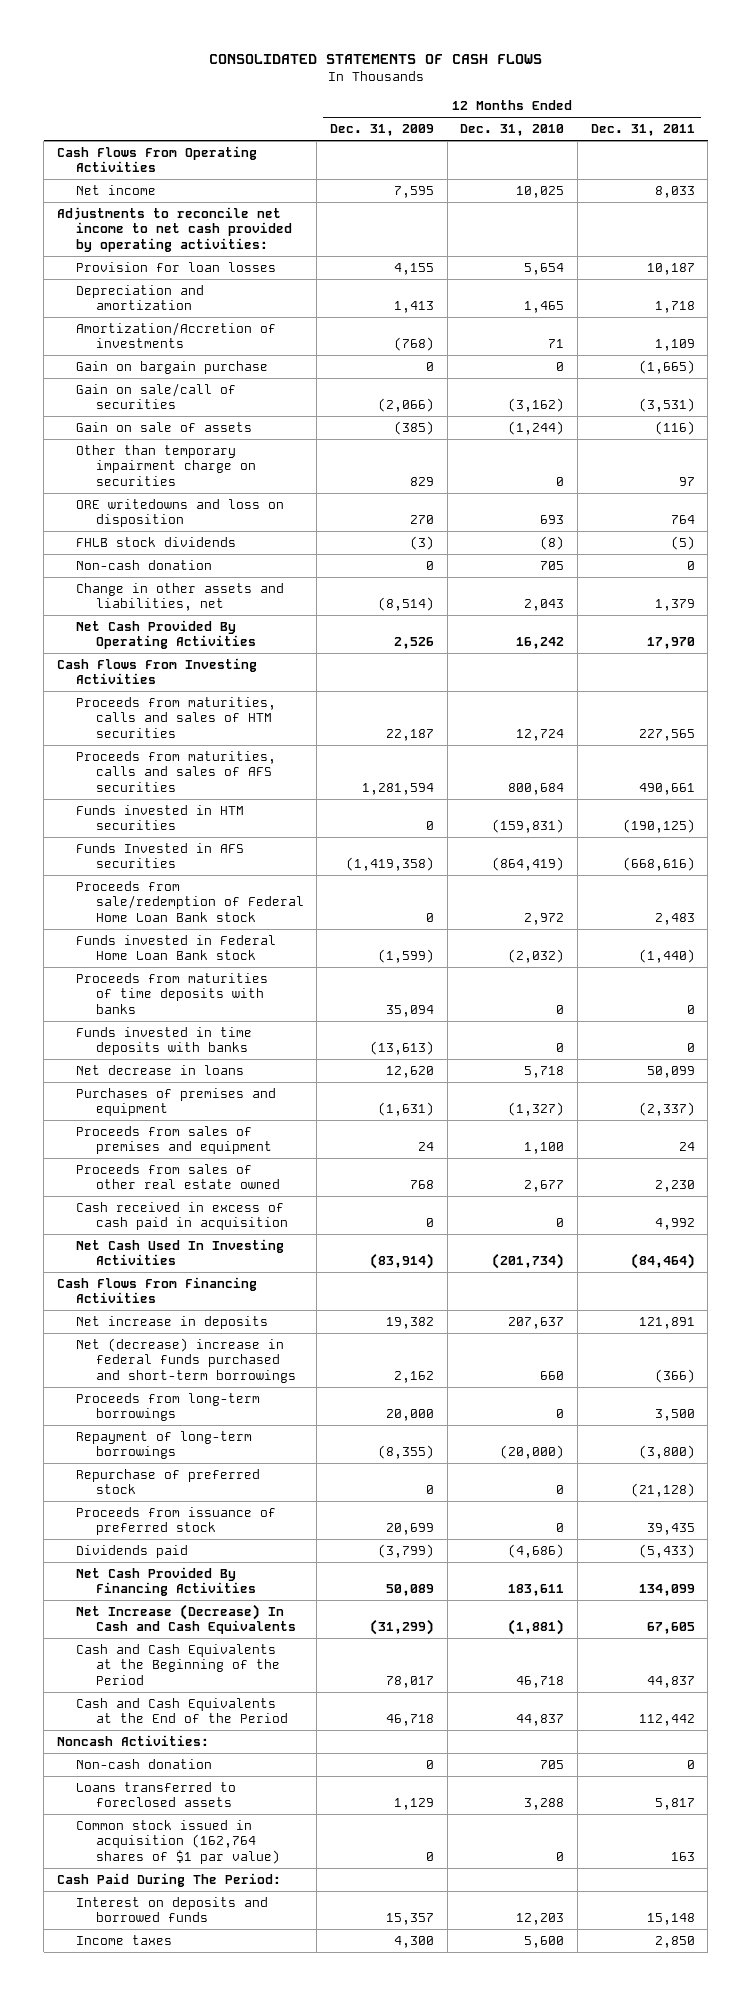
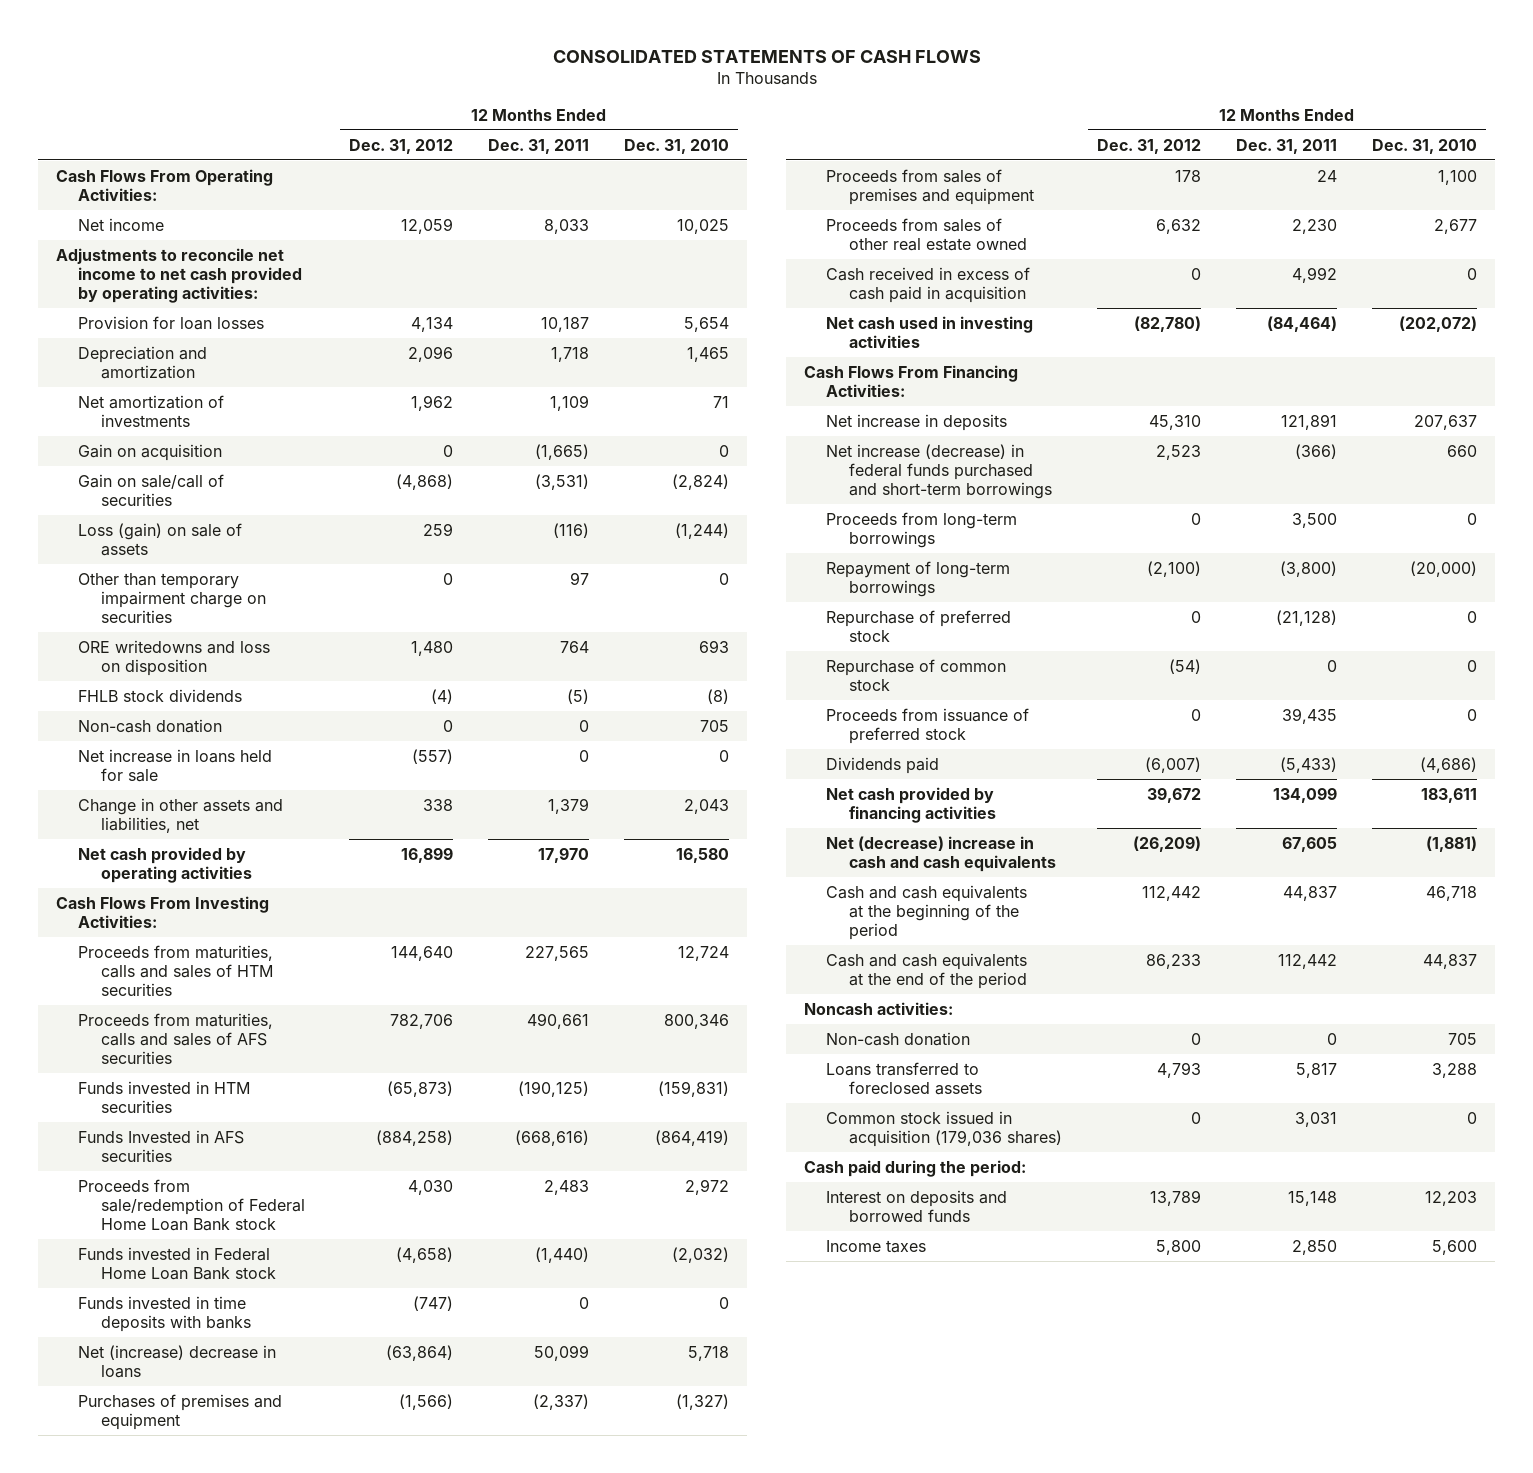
- | 12 Months Ended Dec. 31, 2009 | 12 Months Ended Dec. 31, 2010 | 12 Months Ended Dec. 31, 2011
+ | 12 Months Ended Dec. 31, 2012 | 12 Months Ended Dec. 31, 2011 | 12 Months Ended Dec. 31, 2010
- Cash Flows From Operating Activities
+ Cash Flows From Operating Activities:
- Amortization/Accretion of investments | (768) | 71 | 1,109
- Gain on bargain purchase | 0 | 0 | (1,665)
- Gain on sale/call of securities | (2,066) | (3,162) | (3,531)
- Gain on sale of assets | (385) | (1,244) | (116)
+ Net amortization of investments | 1,962 | 1,109 | 71
+ Gain on acquisition | 0 | (1,665) | 0
+ Gain on sale/call of securities | (4,868) | (3,531) | (2,824)
+ Loss (gain) on sale of assets | 259 | (116) | (1,244)
+ Net increase in loans held for sale | (557) | 0 | 0
- Net Cash Provided By Operating Activities | 2,526 | 16,242 | 17,970
- Cash Flows From Investing Activities
+ Net cash provided by operating activities | 16,899 | 17,970 | 16,580
+ Cash Flows From Investing Activities:
- Proceeds from maturities, calls and sales of AFS securities | 1,281,594 | 800,684 | 490,661
+ Proceeds from maturities, calls and sales of AFS securities | 782,706 | 490,661 | 800,346
- Proceeds from maturities of time deposits with banks | 35,094 | 0 | 0
- Net decrease in loans | 12,620 | 5,718 | 50,099
+ Net (increase) decrease in loans | (63,864) | 50,099 | 5,718
- Net Cash Used In Investing Activities | (83,914) | (201,734) | (84,464)
- Cash Flows From Financing Activities
+ Net cash used in investing activities | (82,780) | (84,464) | (202,072)
+ Cash Flows From Financing Activities:
- Net (decrease) increase in federal funds purchased and short-term borrowings | 2,162 | 660 | (366)
+ Net increase (decrease) in federal funds purchased and short-term borrowings | 2,523 | (366) | 660
+ Repurchase of common stock | (54) | 0 | 0
- Net Cash Provided By Financing Activities | 50,089 | 183,611 | 134,099
- Net Increase (Decrease) In Cash and Cash Equivalents | (31,299) | (1,881) | 67,605
- Cash and Cash Equivalents at the Beginning of the Period | 78,017 | 46,718 | 44,837
- Cash and Cash Equivalents at the End of the Period | 46,718 | 44,837 | 112,442
- Noncash Activities:
+ Net cash provided by financing activities | 39,672 | 134,099 | 183,611
+ Net (decrease) increase in cash and cash equivalents | (26,209) | 67,605 | (1,881)
+ Cash and cash equivalents at the beginning of the period | 112,442 | 44,837 | 46,718
+ Cash and cash equivalents at the end of the period | 86,233 | 112,442 | 44,837
+ Noncash activities:
- Common stock issued in acquisition (162,764 shares of $1 par value) | 0 | 0 | 163
- Cash Paid During The Period:
+ Common stock issued in acquisition (179,036 shares) | 0 | 3,031 | 0
+ Cash paid during the period:

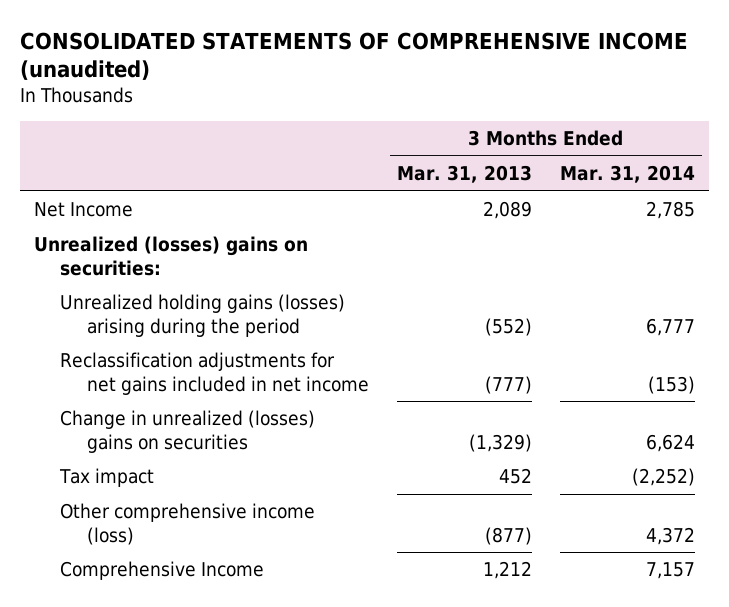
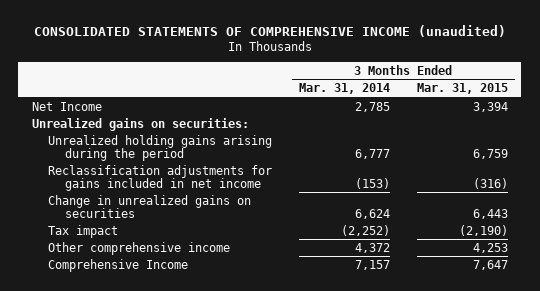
- | 3 Months Ended Mar. 31, 2013 | 3 Months Ended Mar. 31, 2014
+ | 3 Months Ended Mar. 31, 2014 | 3 Months Ended Mar. 31, 2015
- Unrealized (losses) gains on securities:
- Unrealized holding gains (losses) arising during the period | (552) | 6,777
- Reclassification adjustments for net gains included in net income | (777) | (153)
- Change in unrealized (losses) gains on securities | (1,329) | 6,624
+ Unrealized gains on securities:
+ Unrealized holding gains arising during the period | 6,777 | 6,759
+ Reclassification adjustments for gains included in net income | (153) | (316)
+ Change in unrealized gains on securities | 6,624 | 6,443
- Other comprehensive income (loss) | (877) | 4,372
+ Other comprehensive income | 4,372 | 4,253

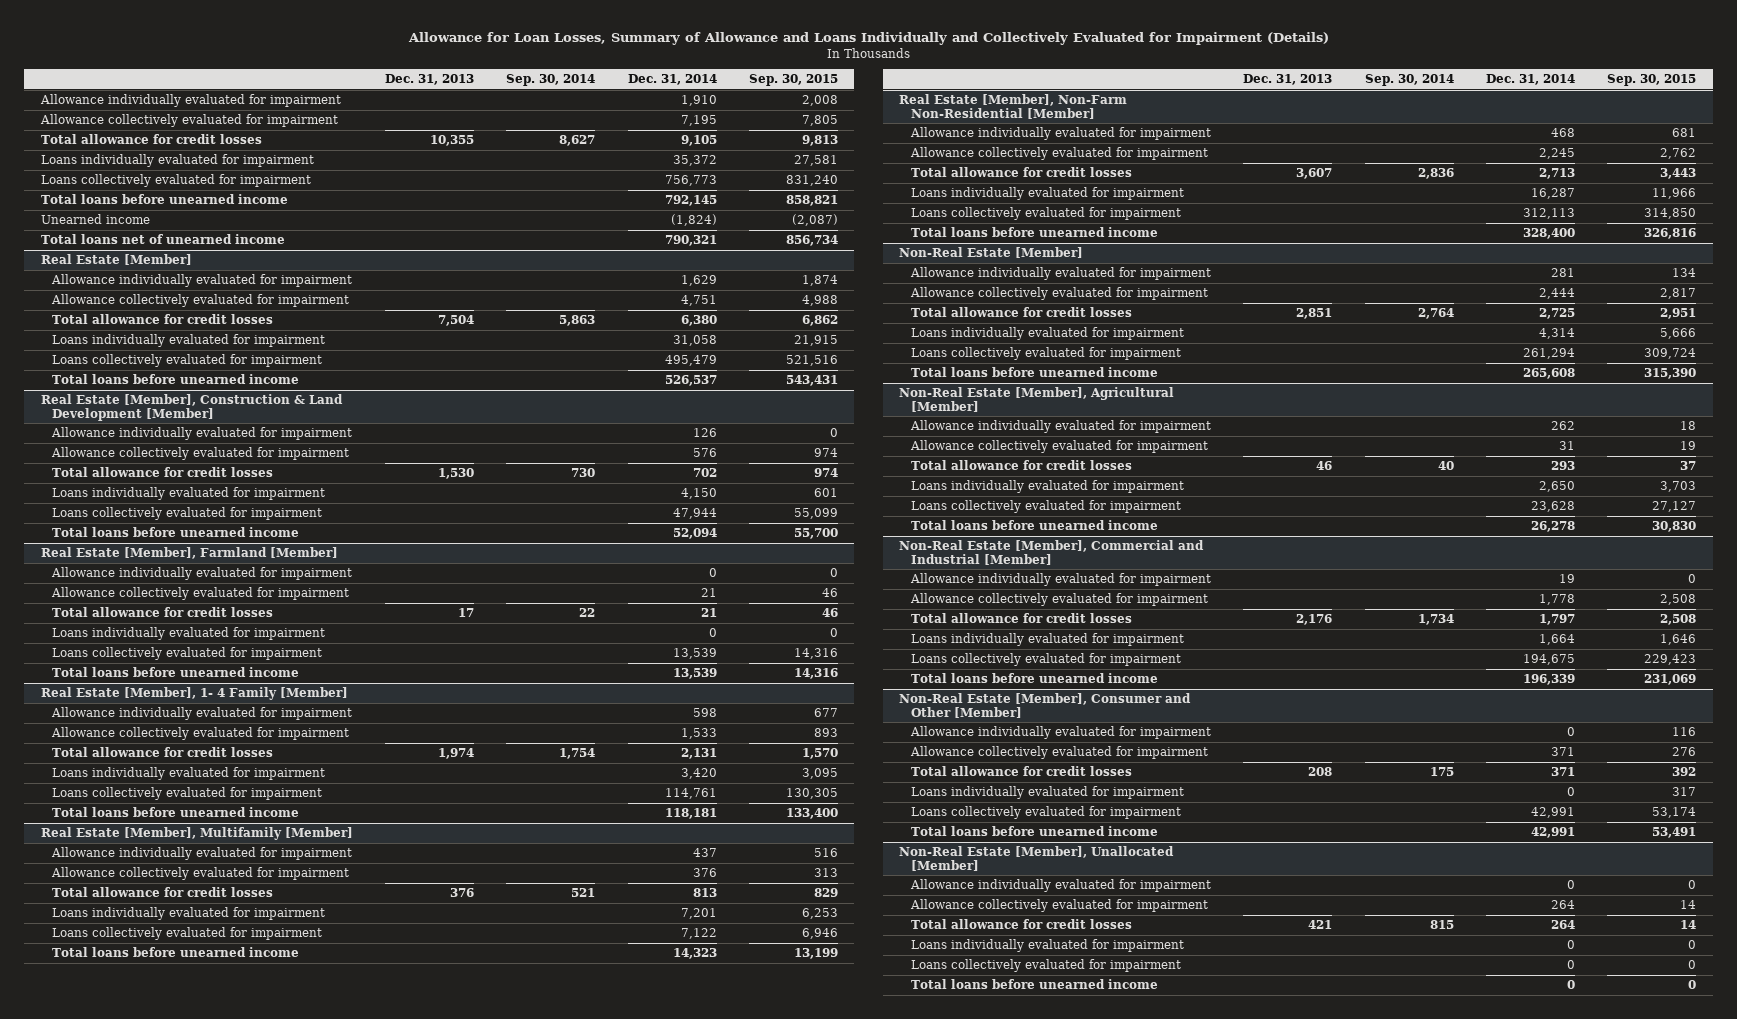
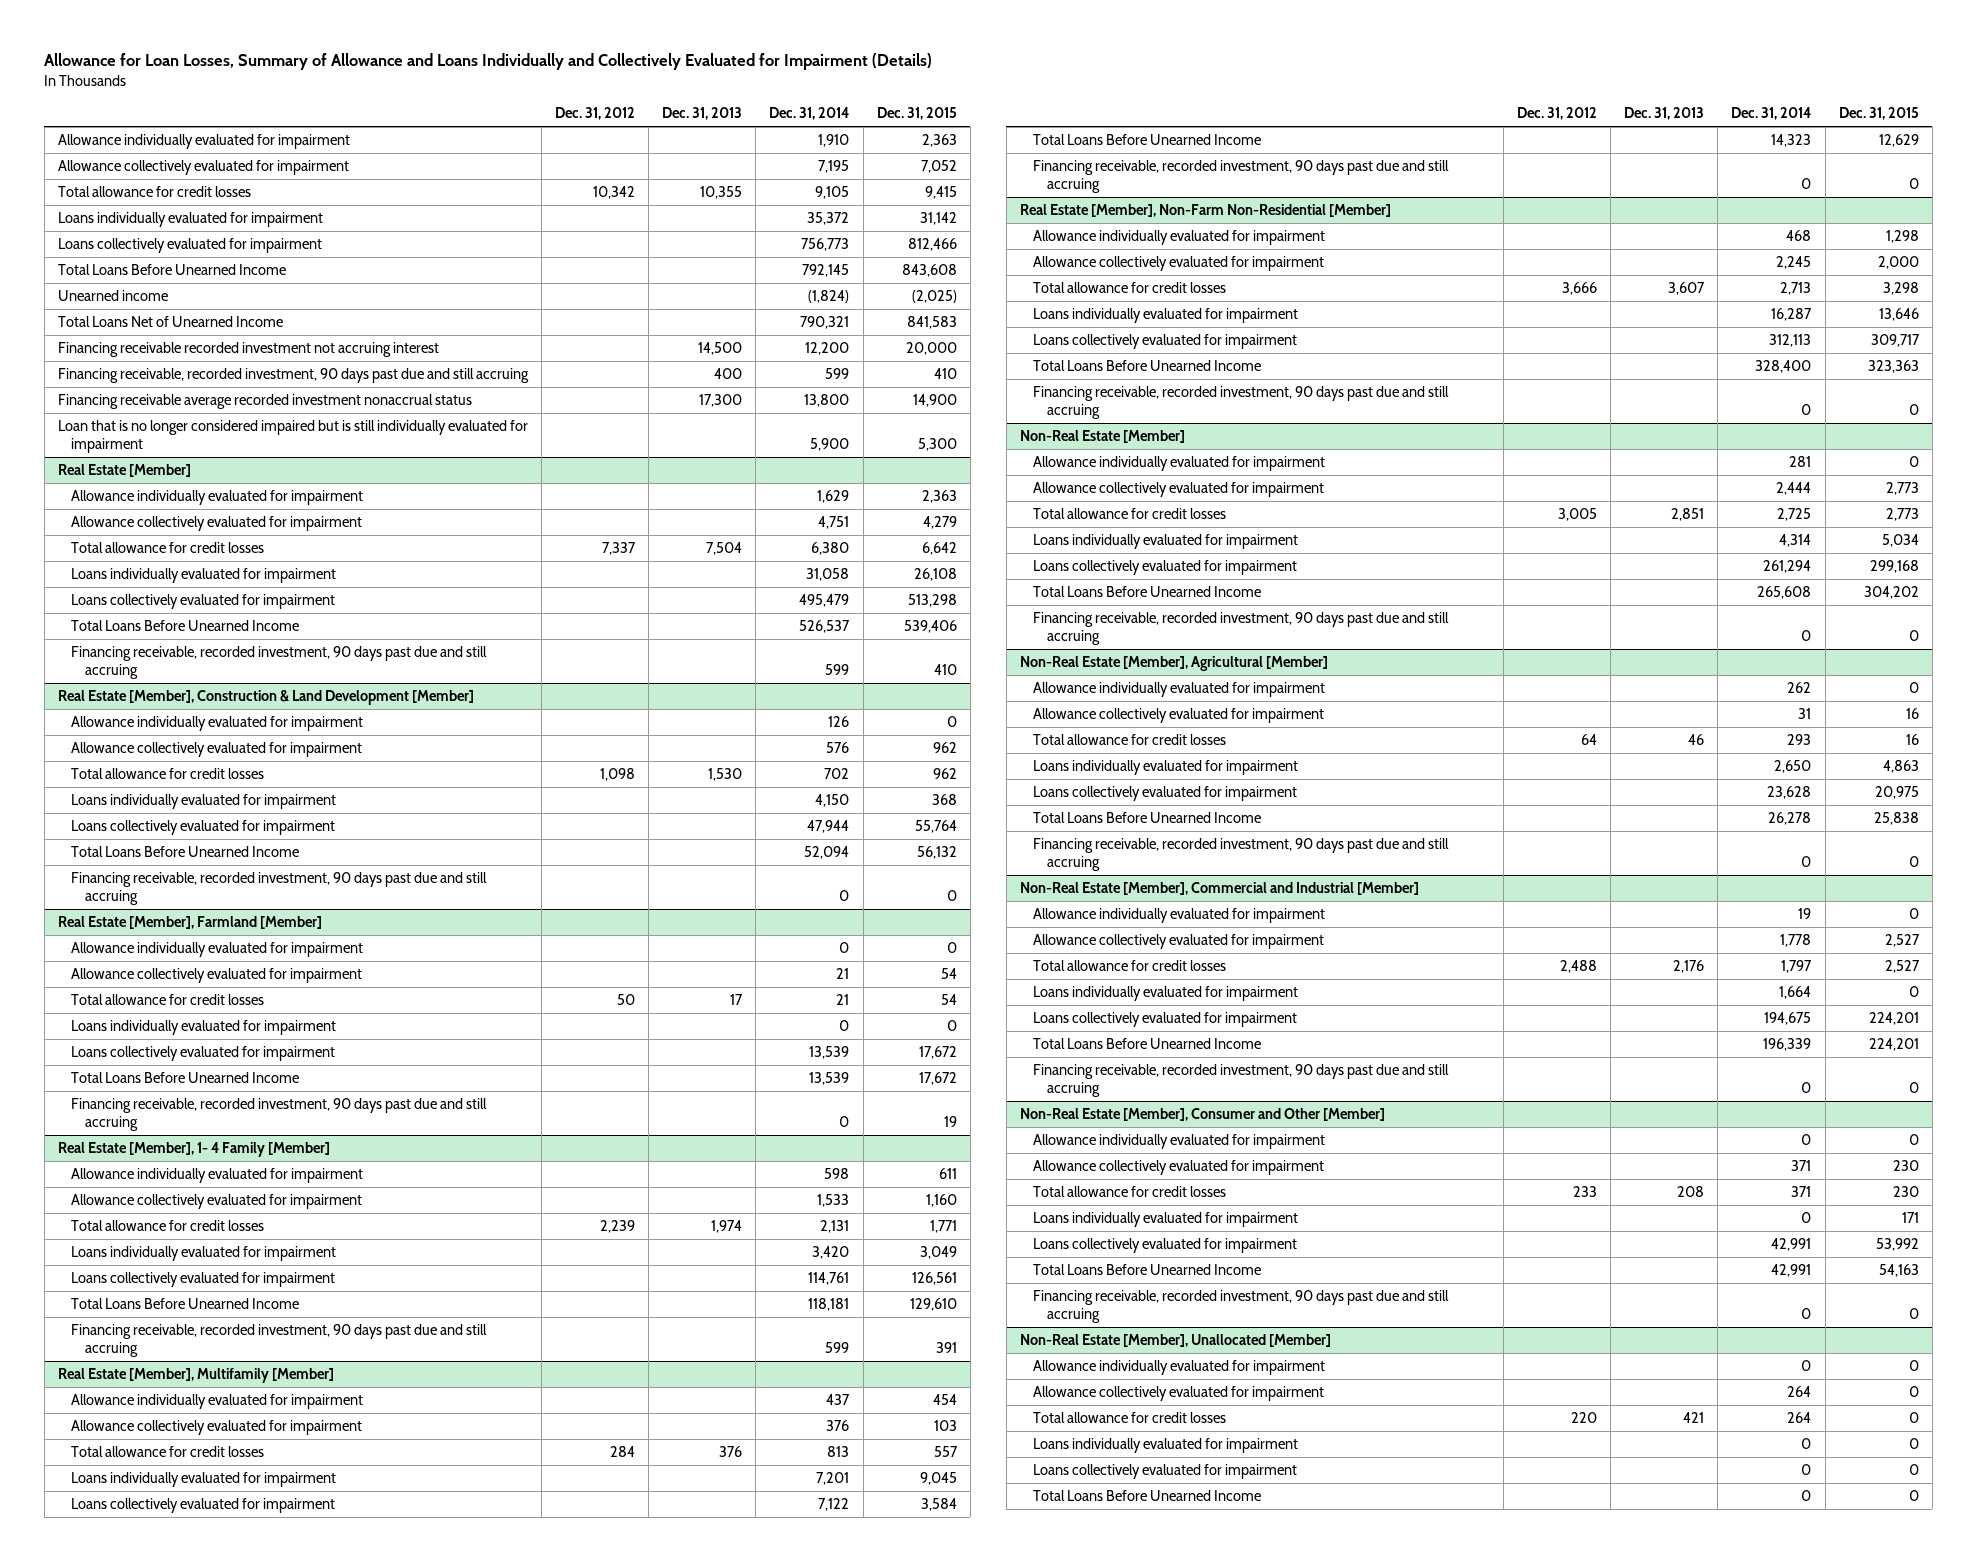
- | Dec. 31, 2013 | Sep. 30, 2014 | Dec. 31, 2014 | Sep. 30, 2015
+ | Dec. 31, 2012 | Dec. 31, 2013 | Dec. 31, 2014 | Dec. 31, 2015
- Total loans before unearned income | | | 792,145 | 858,821
+ Total Loans Before Unearned Income | | | 792,145 | 843,608
- Total loans net of unearned income | | | 790,321 | 856,734
+ Total Loans Net of Unearned Income | | | 790,321 | 841,583
+ Financing receivable recorded investment not accruing interest | | 14,500 | 12,200 | 20,000
+ Financing receivable, recorded investment, 90 days past due and still accruing | | 400 | 599 | 410
+ Financing receivable average recorded investment nonaccrual status | | 17,300 | 13,800 | 14,900
+ Loan that is no longer considered impaired but is still individually evaluated for impairment | | | 5,900 | 5,300
@ Real Estate [Member]
- Total loans before unearned income | | | 526,537 | 543,431
+ Total Loans Before Unearned Income | | | 526,537 | 539,406
+ Financing receivable, recorded investment, 90 days past due and still accruing | | | 599 | 410
@ Real Estate [Member], Construction & Land Development [Member]
- Total loans before unearned income | | | 52,094 | 55,700
+ Total Loans Before Unearned Income | | | 52,094 | 56,132
+ Financing receivable, recorded investment, 90 days past due and still accruing | | | 0 | 0
@ Real Estate [Member], Farmland [Member]
- Total loans before unearned income | | | 13,539 | 14,316
+ Total Loans Before Unearned Income | | | 13,539 | 17,672
+ Financing receivable, recorded investment, 90 days past due and still accruing | | | 0 | 19
@ Real Estate [Member], 1- 4 Family [Member]
- Total loans before unearned income | | | 118,181 | 133,400
+ Total Loans Before Unearned Income | | | 118,181 | 129,610
+ Financing receivable, recorded investment, 90 days past due and still accruing | | | 599 | 391
@ Real Estate [Member], Multifamily [Member]
- Total loans before unearned income | | | 14,323 | 13,199
+ Total Loans Before Unearned Income | | | 14,323 | 12,629
+ Financing receivable, recorded investment, 90 days past due and still accruing | | | 0 | 0
@ Real Estate [Member], Non-Farm Non-Residential [Member]
- Total loans before unearned income | | | 328,400 | 326,816
+ Total Loans Before Unearned Income | | | 328,400 | 323,363
+ Financing receivable, recorded investment, 90 days past due and still accruing | | | 0 | 0
@ Non-Real Estate [Member]
- Total loans before unearned income | | | 265,608 | 315,390
+ Total Loans Before Unearned Income | | | 265,608 | 304,202
+ Financing receivable, recorded investment, 90 days past due and still accruing | | | 0 | 0
@ Non-Real Estate [Member], Agricultural [Member]
- Total loans before unearned income | | | 26,278 | 30,830
+ Total Loans Before Unearned Income | | | 26,278 | 25,838
+ Financing receivable, recorded investment, 90 days past due and still accruing | | | 0 | 0
@ Non-Real Estate [Member], Commercial and Industrial [Member]
- Total loans before unearned income | | | 196,339 | 231,069
+ Total Loans Before Unearned Income | | | 196,339 | 224,201
+ Financing receivable, recorded investment, 90 days past due and still accruing | | | 0 | 0
@ Non-Real Estate [Member], Consumer and Other [Member]
- Total loans before unearned income | | | 42,991 | 53,491
+ Total Loans Before Unearned Income | | | 42,991 | 54,163
+ Financing receivable, recorded investment, 90 days past due and still accruing | | | 0 | 0
@ Non-Real Estate [Member], Unallocated [Member]
- Total loans before unearned income | | | 0 | 0
+ Total Loans Before Unearned Income | | | 0 | 0

